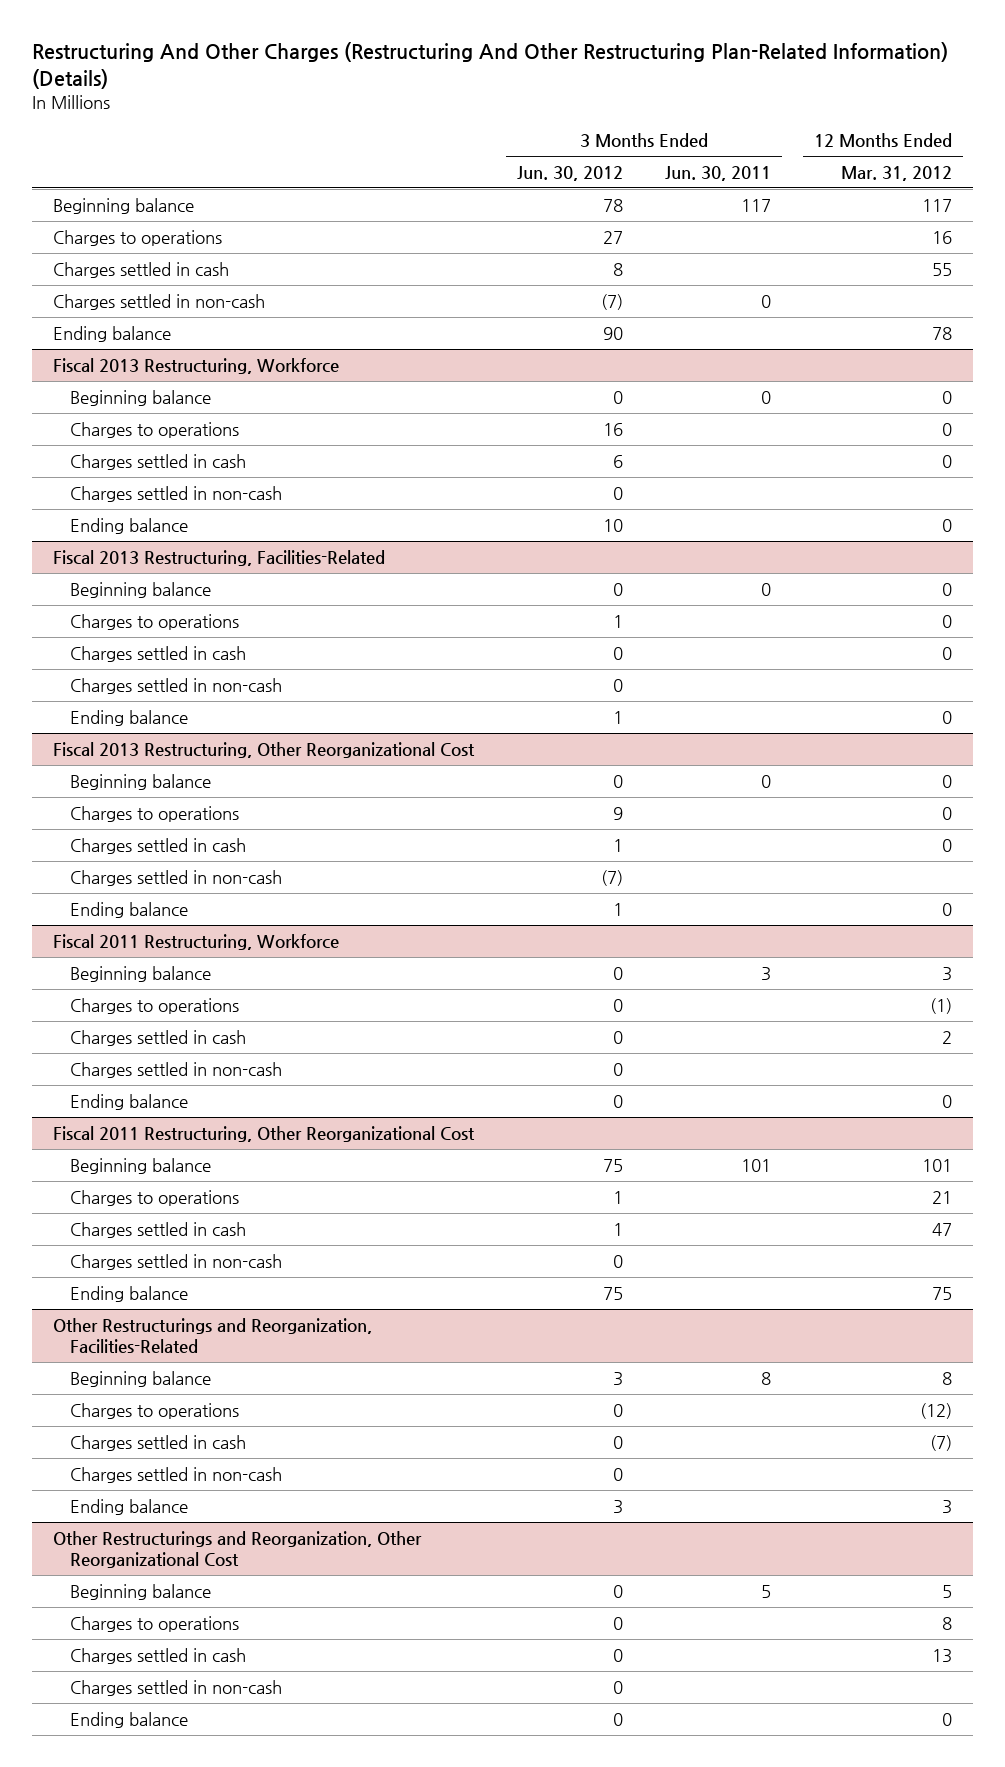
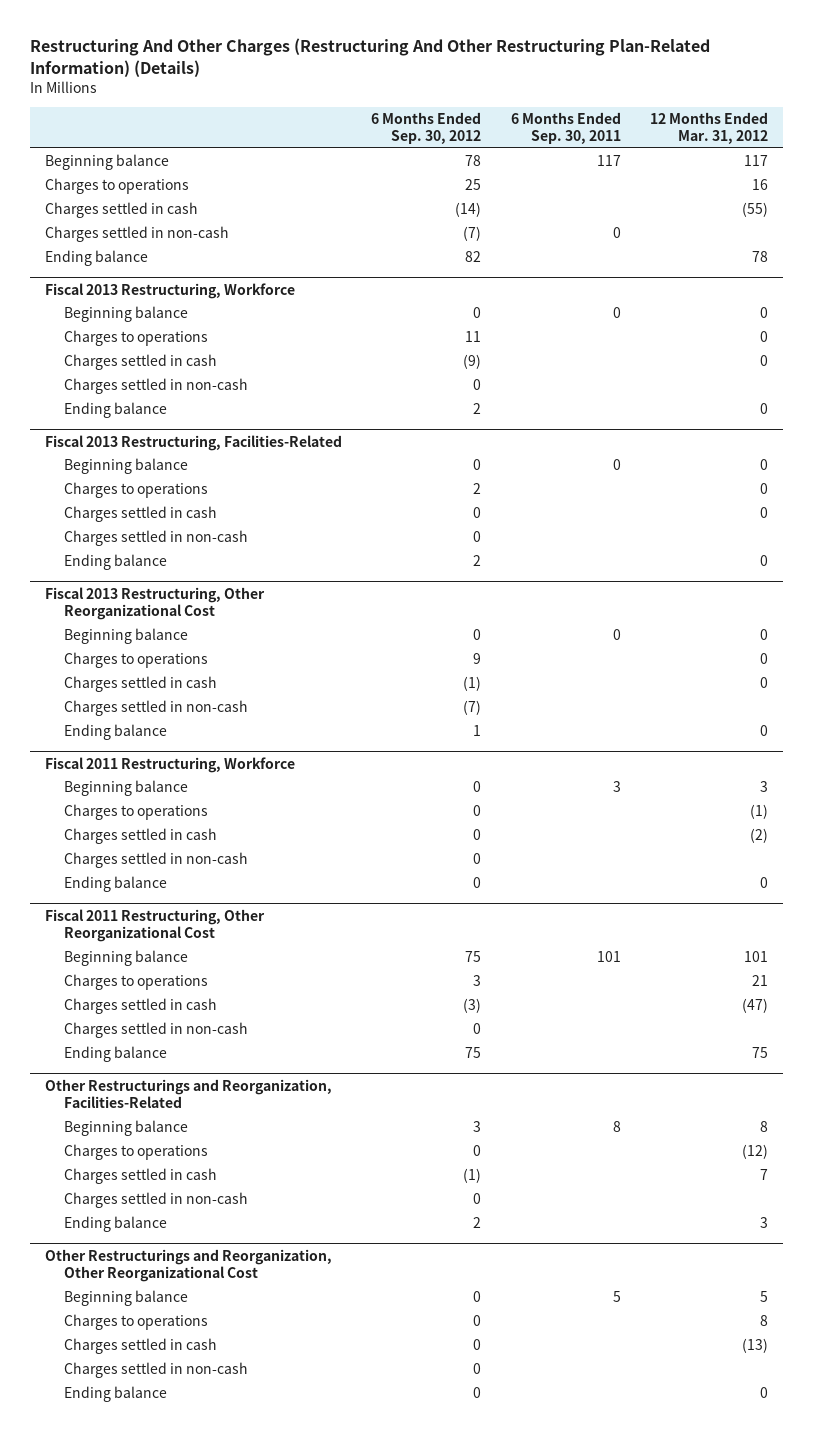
- | 3 Months Ended Jun. 30, 2012 | 3 Months Ended Jun. 30, 2011 | 12 Months Ended Mar. 31, 2012
+ | 6 Months Ended Sep. 30, 2012 | 6 Months Ended Sep. 30, 2011 | 12 Months Ended Mar. 31, 2012
- Charges settled in cash | 8 | | 55
+ Charges settled in cash | (14) | | (55)
@ Fiscal 2011 Restructuring, Workforce
- Charges settled in cash | 0 | | 2
+ Charges settled in cash | 0 | | (2)
@ Fiscal 2011 Restructuring, Other Reorganizational Cost
- Charges settled in cash | 1 | | 47
+ Charges settled in cash | (3) | | (47)
@ Other Restructurings and Reorganization, Facilities-Related
- Charges settled in cash | 0 | | (7)
+ Charges settled in cash | (1) | | 7
@ Other Restructurings and Reorganization, Other Reorganizational Cost
- Charges settled in cash | 0 | | 13
+ Charges settled in cash | 0 | | (13)

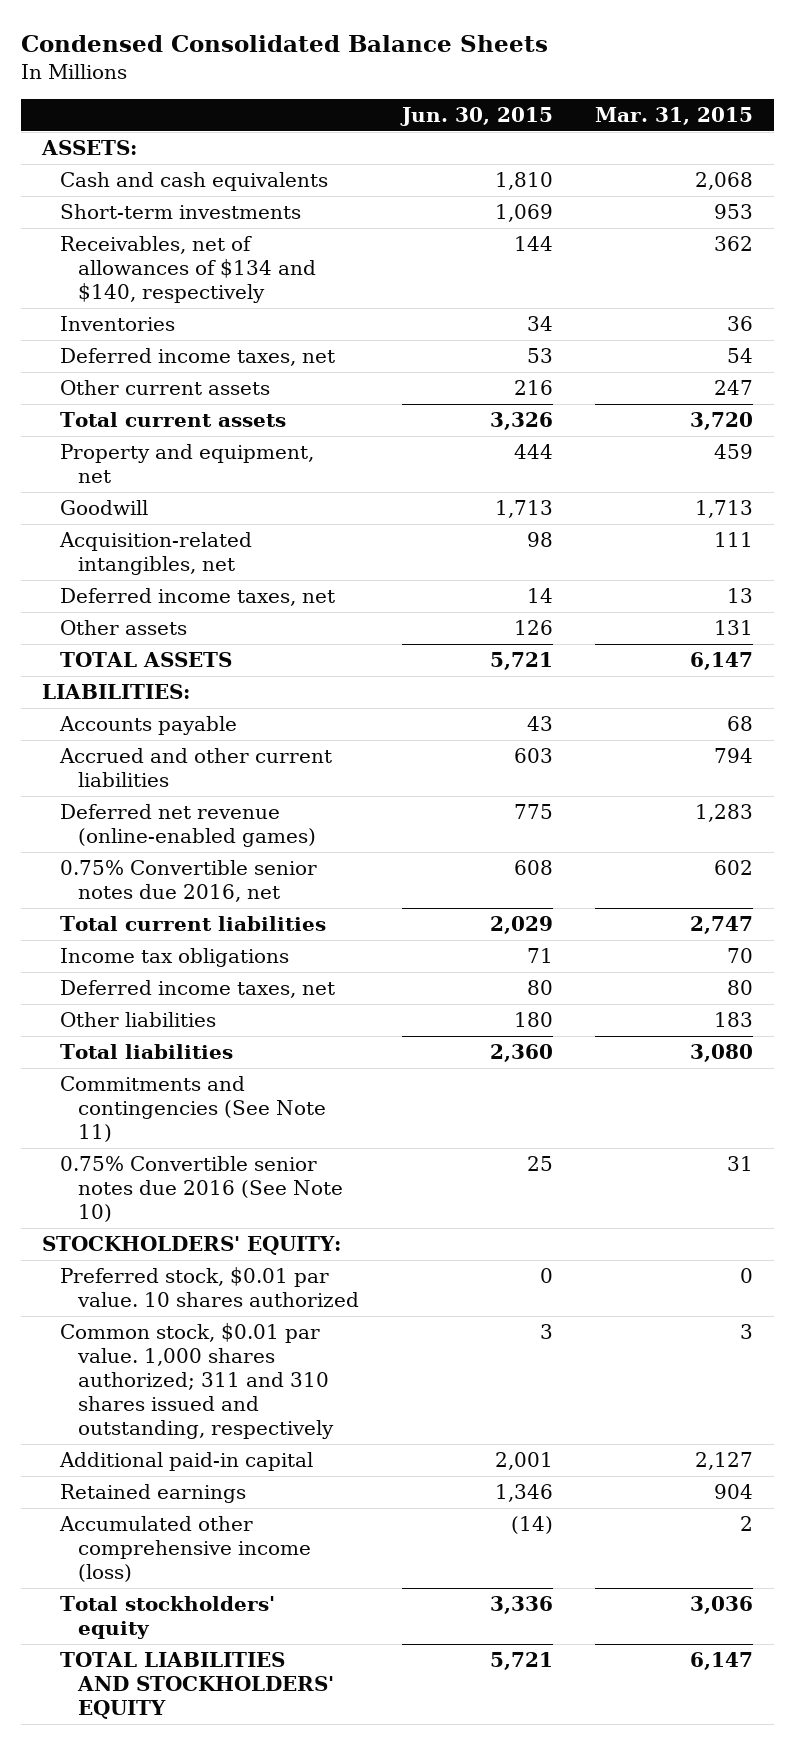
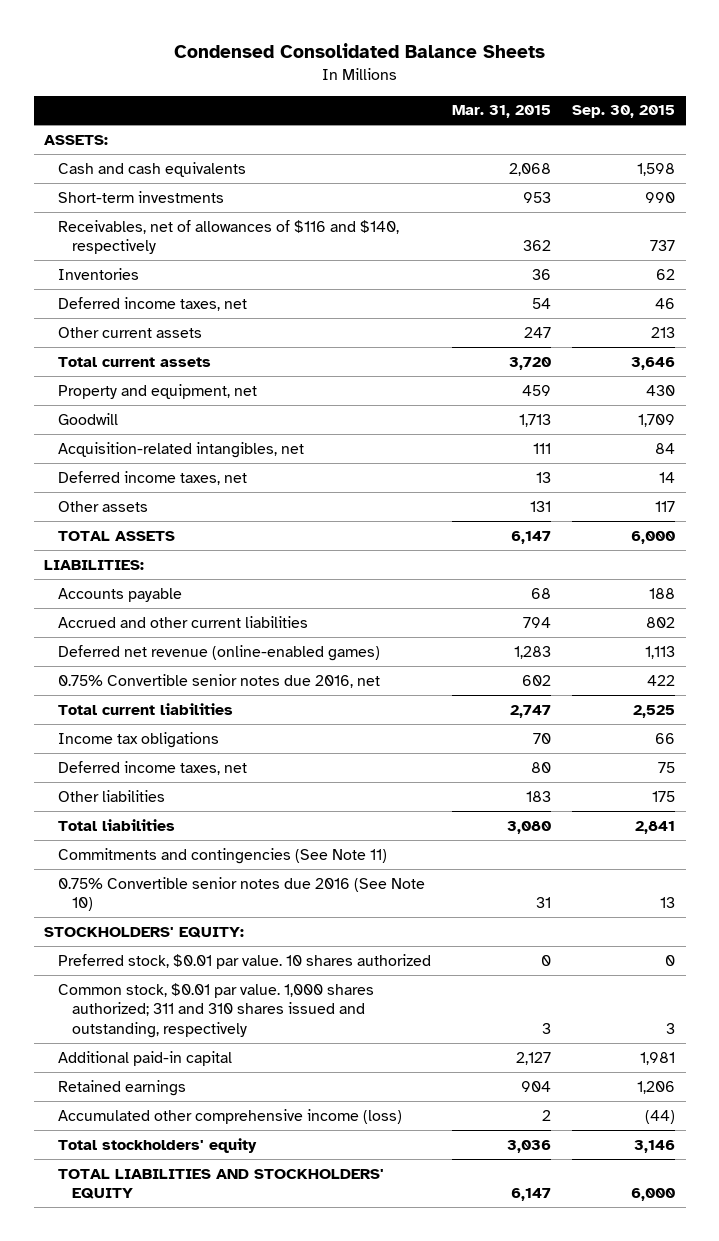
- | Jun. 30, 2015 | Mar. 31, 2015
+ | Mar. 31, 2015 | Sep. 30, 2015
- Receivables, net of allowances of $134 and $140, respectively | 144 | 362
+ Receivables, net of allowances of $116 and $140, respectively | 362 | 737

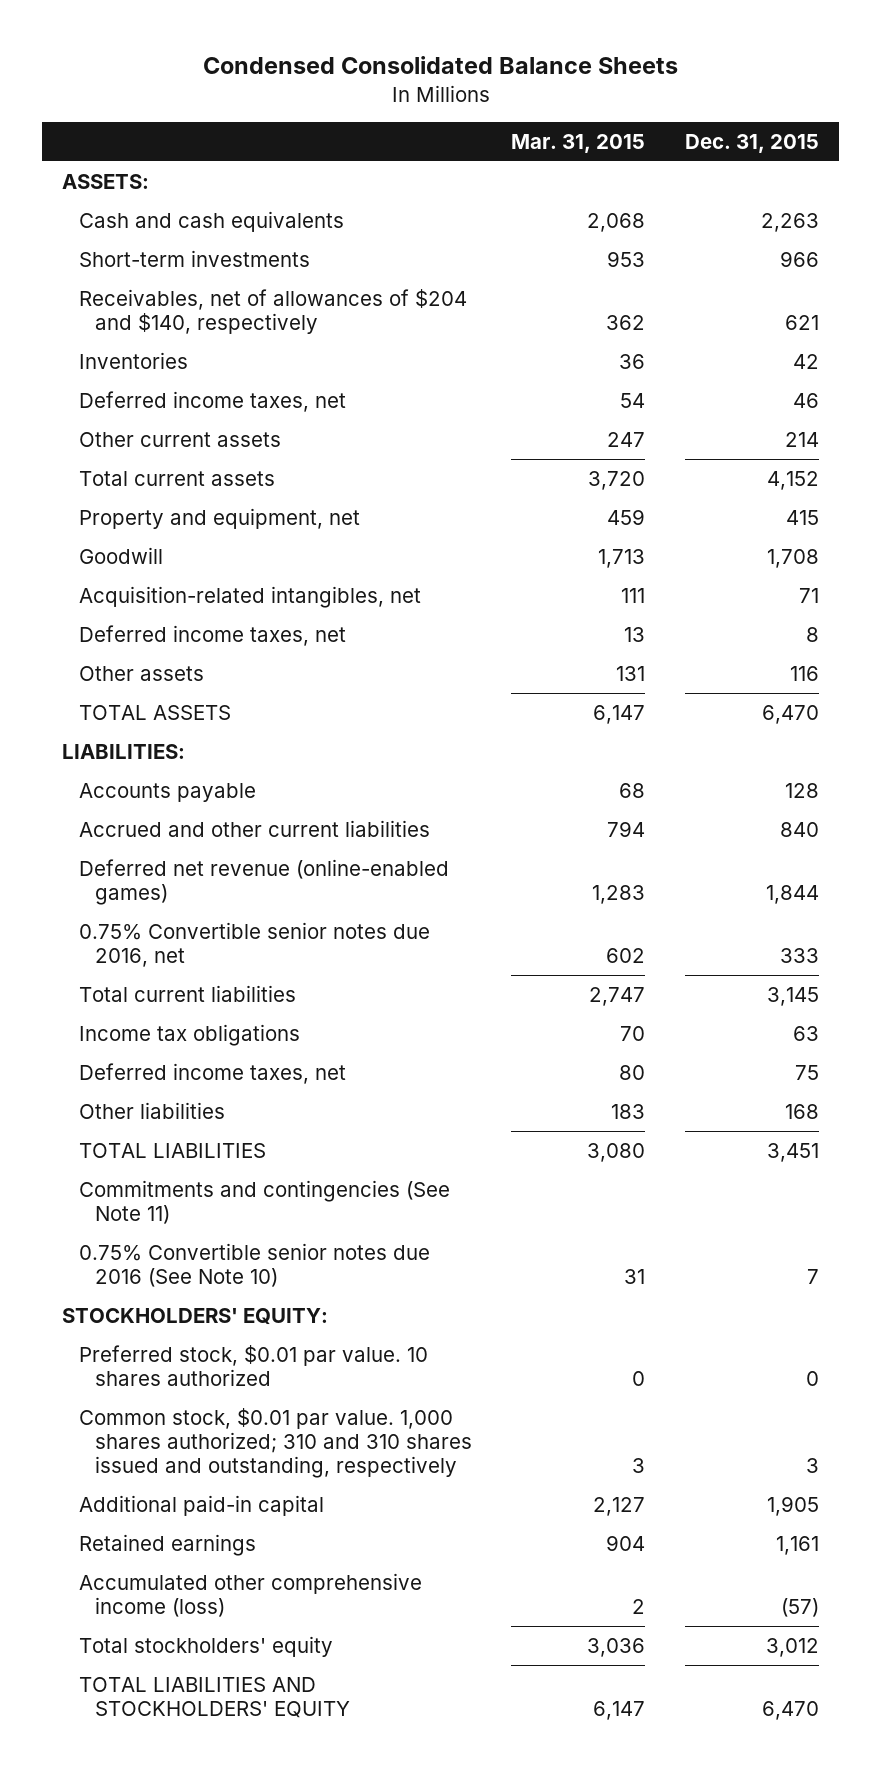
- | Mar. 31, 2015 | Sep. 30, 2015
+ | Mar. 31, 2015 | Dec. 31, 2015
- Receivables, net of allowances of $116 and $140, respectively | 362 | 737
+ Receivables, net of allowances of $204 and $140, respectively | 362 | 621
- Total liabilities | 3,080 | 2,841
+ TOTAL LIABILITIES | 3,080 | 3,451
- Common stock, $0.01 par value. 1,000 shares authorized; 311 and 310 shares issued and outstanding, respectively | 3 | 3
+ Common stock, $0.01 par value. 1,000 shares authorized; 310 and 310 shares issued and outstanding, respectively | 3 | 3

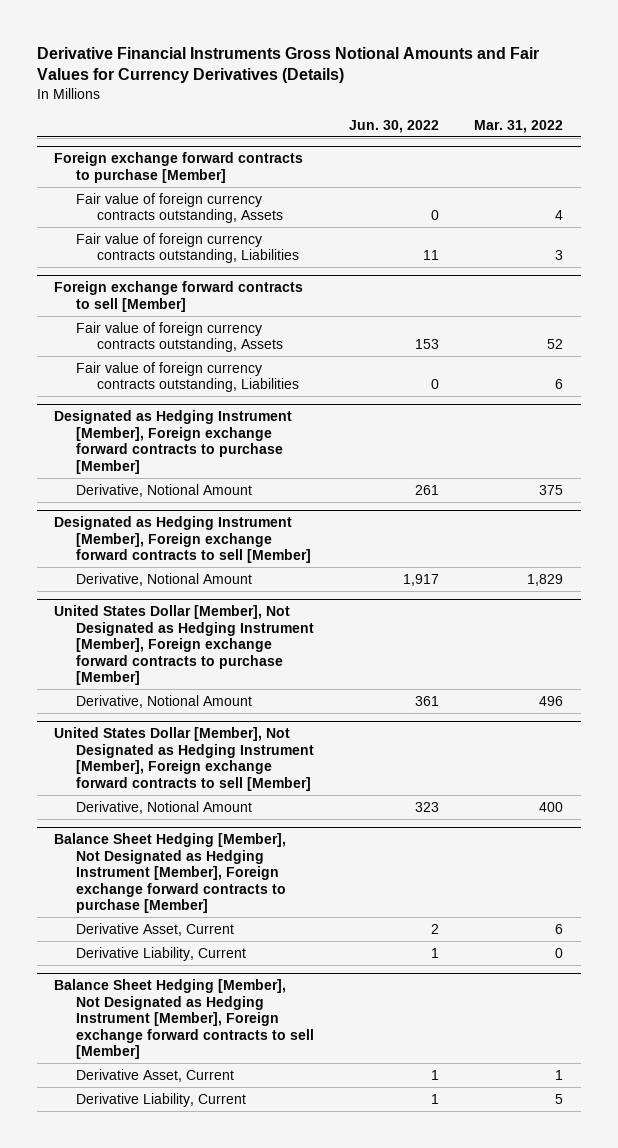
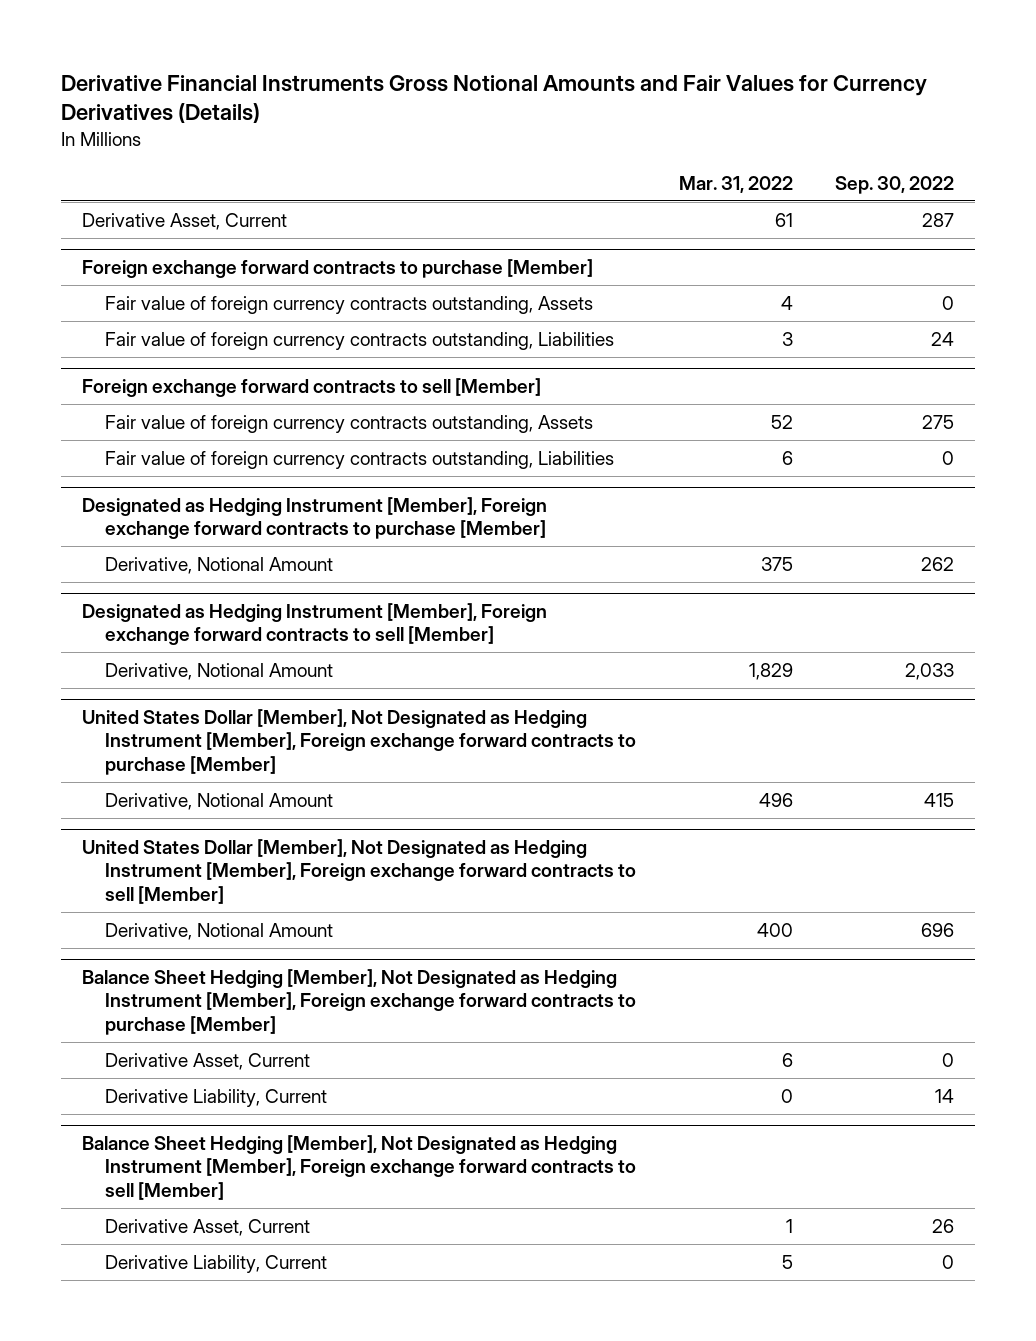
- | Jun. 30, 2022 | Mar. 31, 2022
+ | Mar. 31, 2022 | Sep. 30, 2022
+ Derivative Asset, Current | 61 | 287

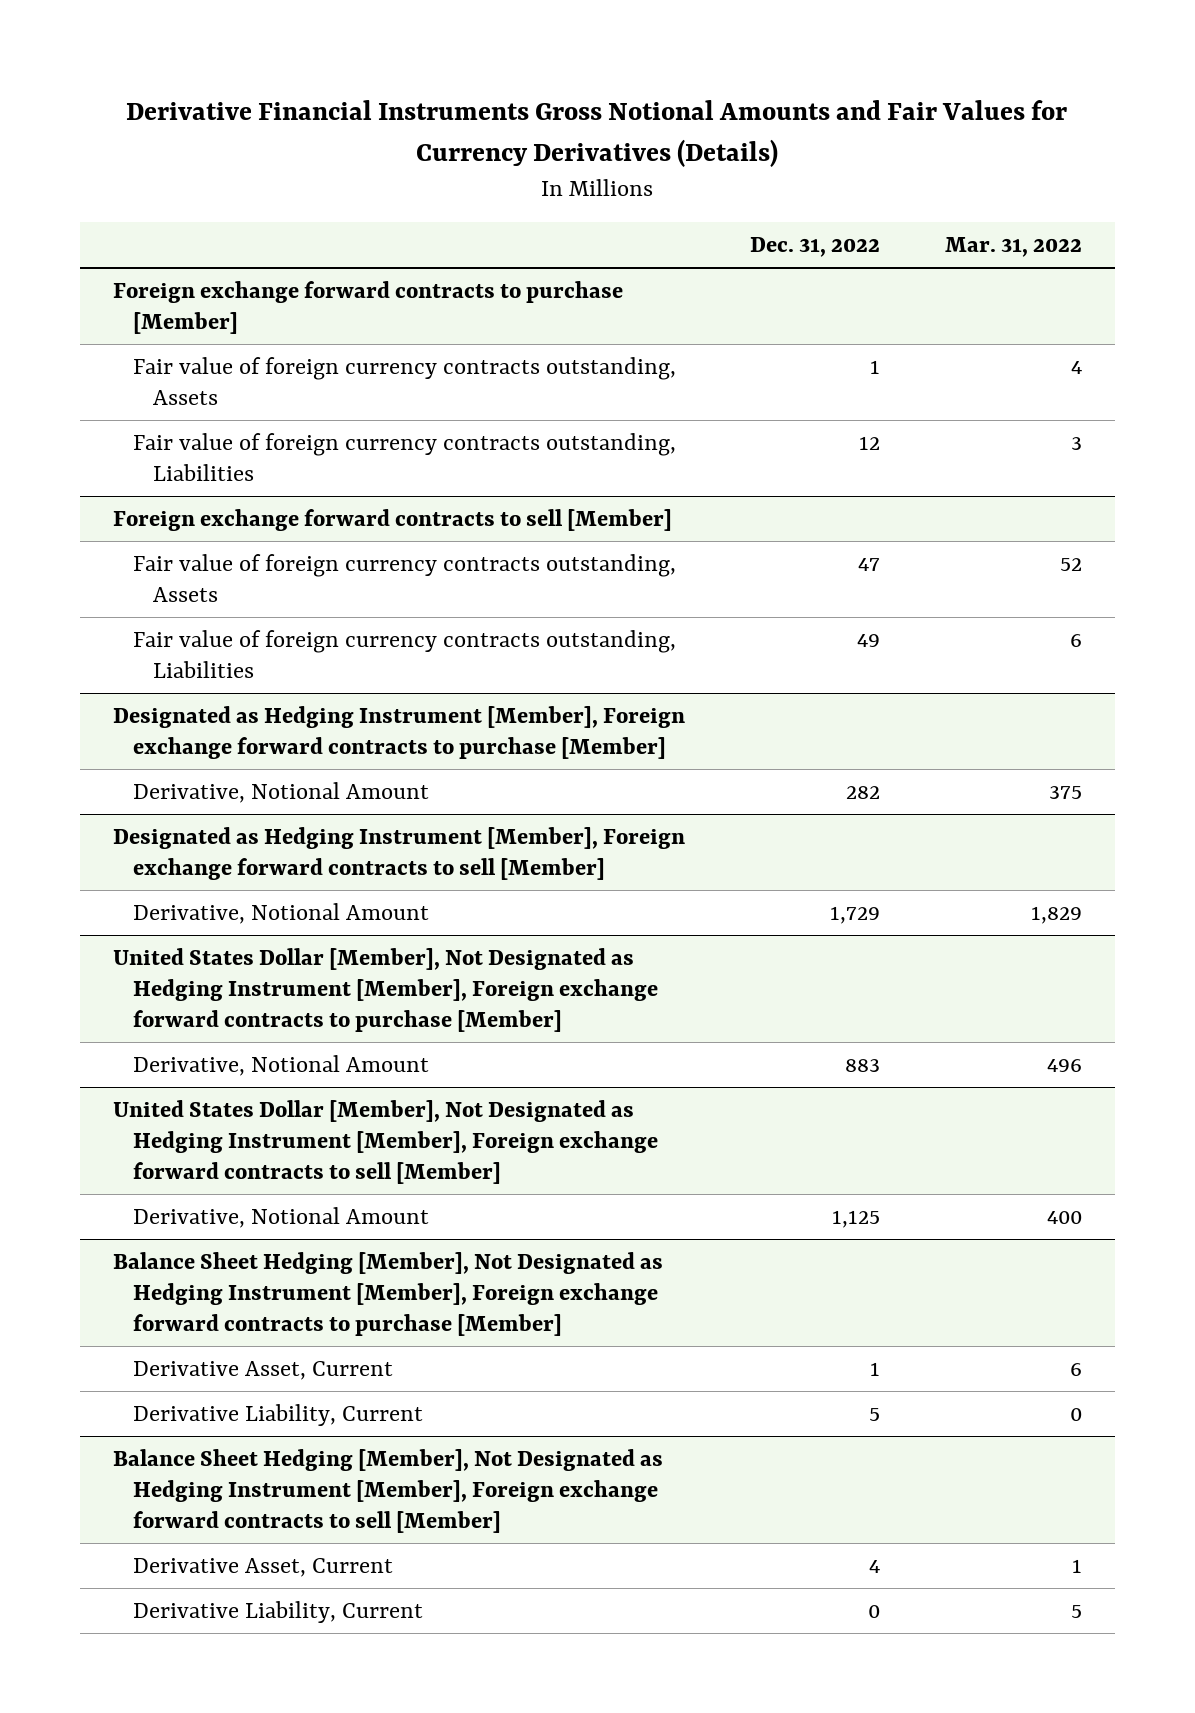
- | Mar. 31, 2022 | Sep. 30, 2022
+ | Dec. 31, 2022 | Mar. 31, 2022
- Derivative Asset, Current | 61 | 287

